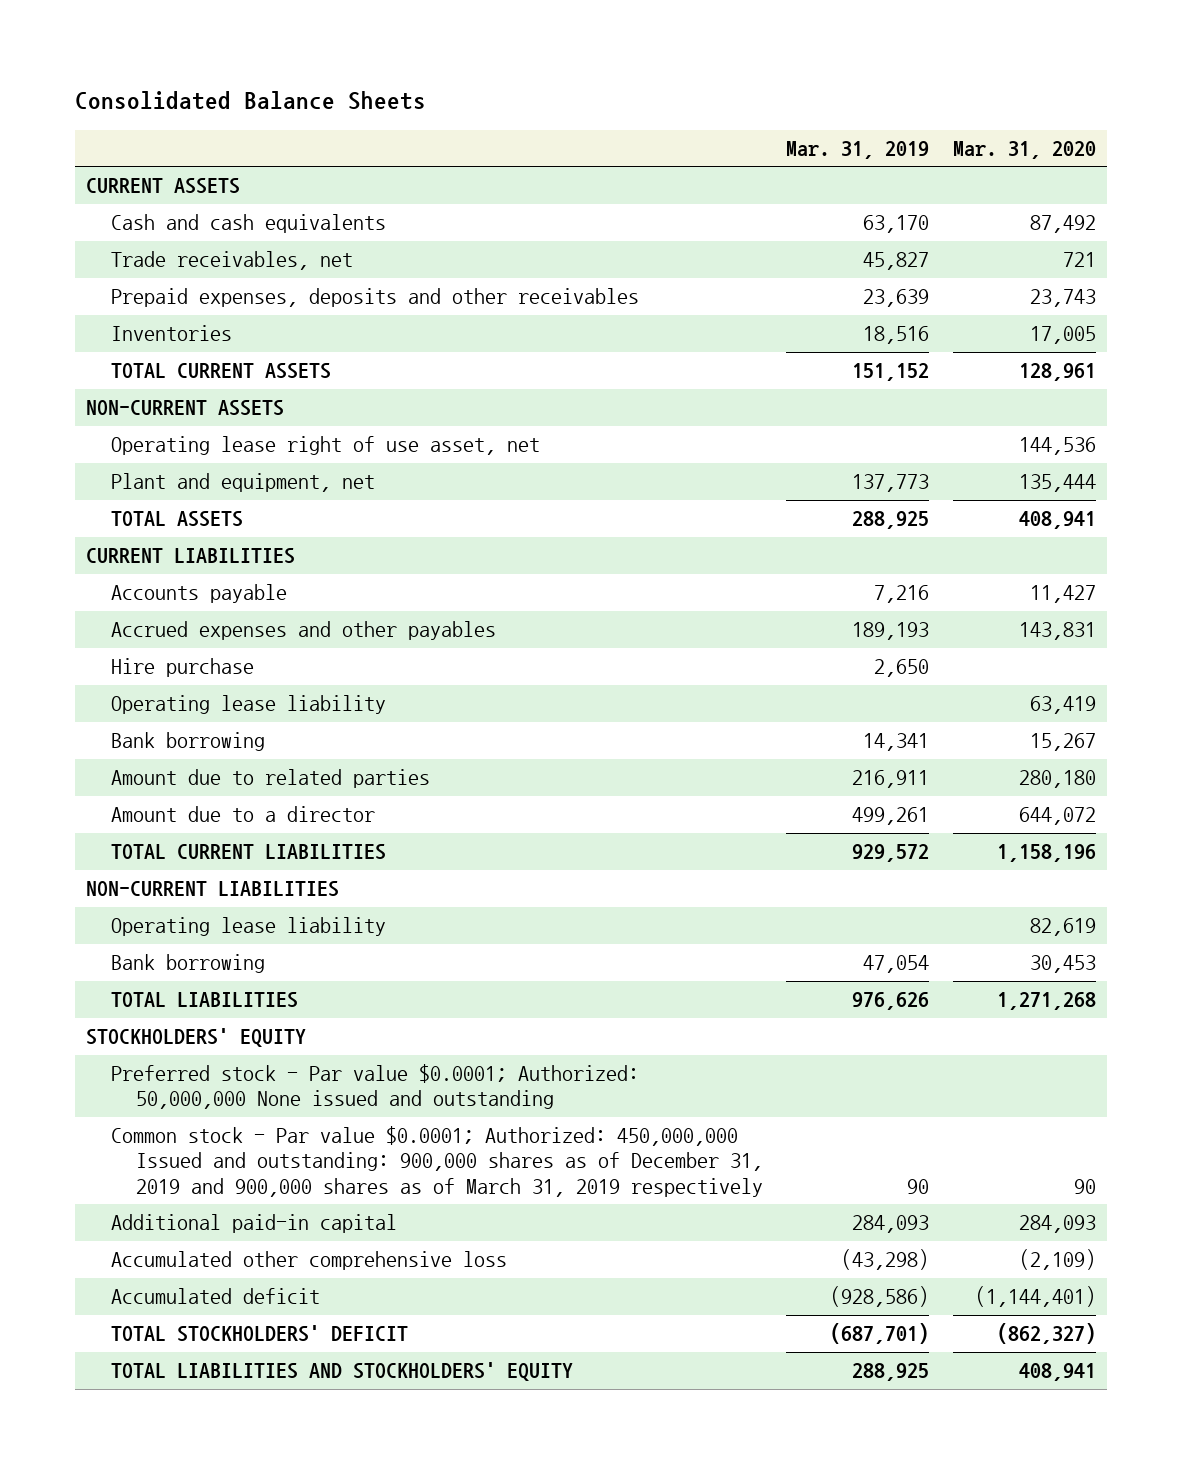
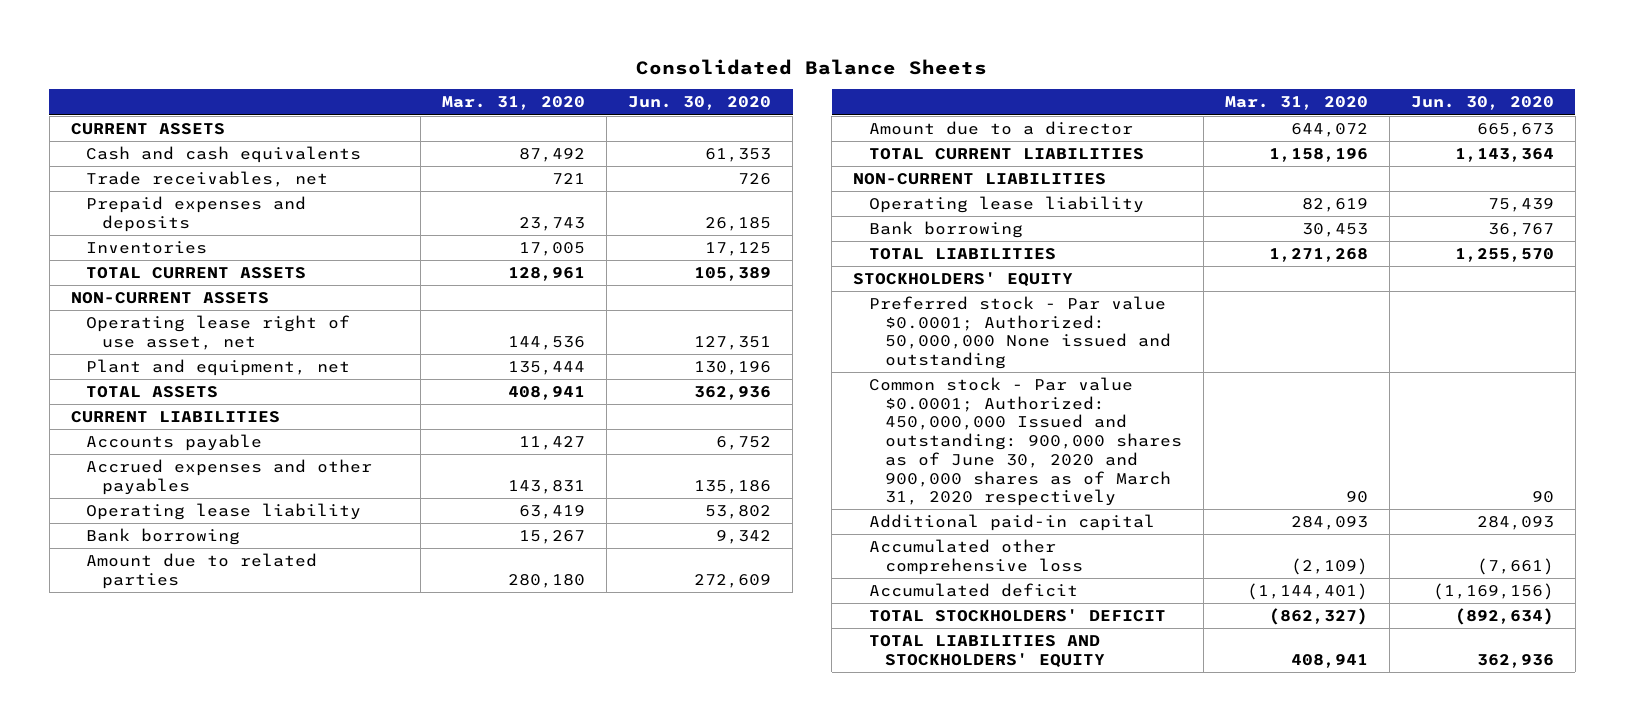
- | Mar. 31, 2019 | Mar. 31, 2020
+ | Mar. 31, 2020 | Jun. 30, 2020
- Prepaid expenses, deposits and other receivables | 23,639 | 23,743
+ Prepaid expenses and deposits | 23,743 | 26,185
- Hire purchase | 2,650 |
- Common stock - Par value $0.0001; Authorized: 450,000,000 Issued and outstanding: 900,000 shares as of December 31, 2019 and 900,000 shares as of March 31, 2019 respectively | 90 | 90
+ Common stock - Par value $0.0001; Authorized: 450,000,000 Issued and outstanding: 900,000 shares as of June 30, 2020 and 900,000 shares as of March 31, 2020 respectively | 90 | 90

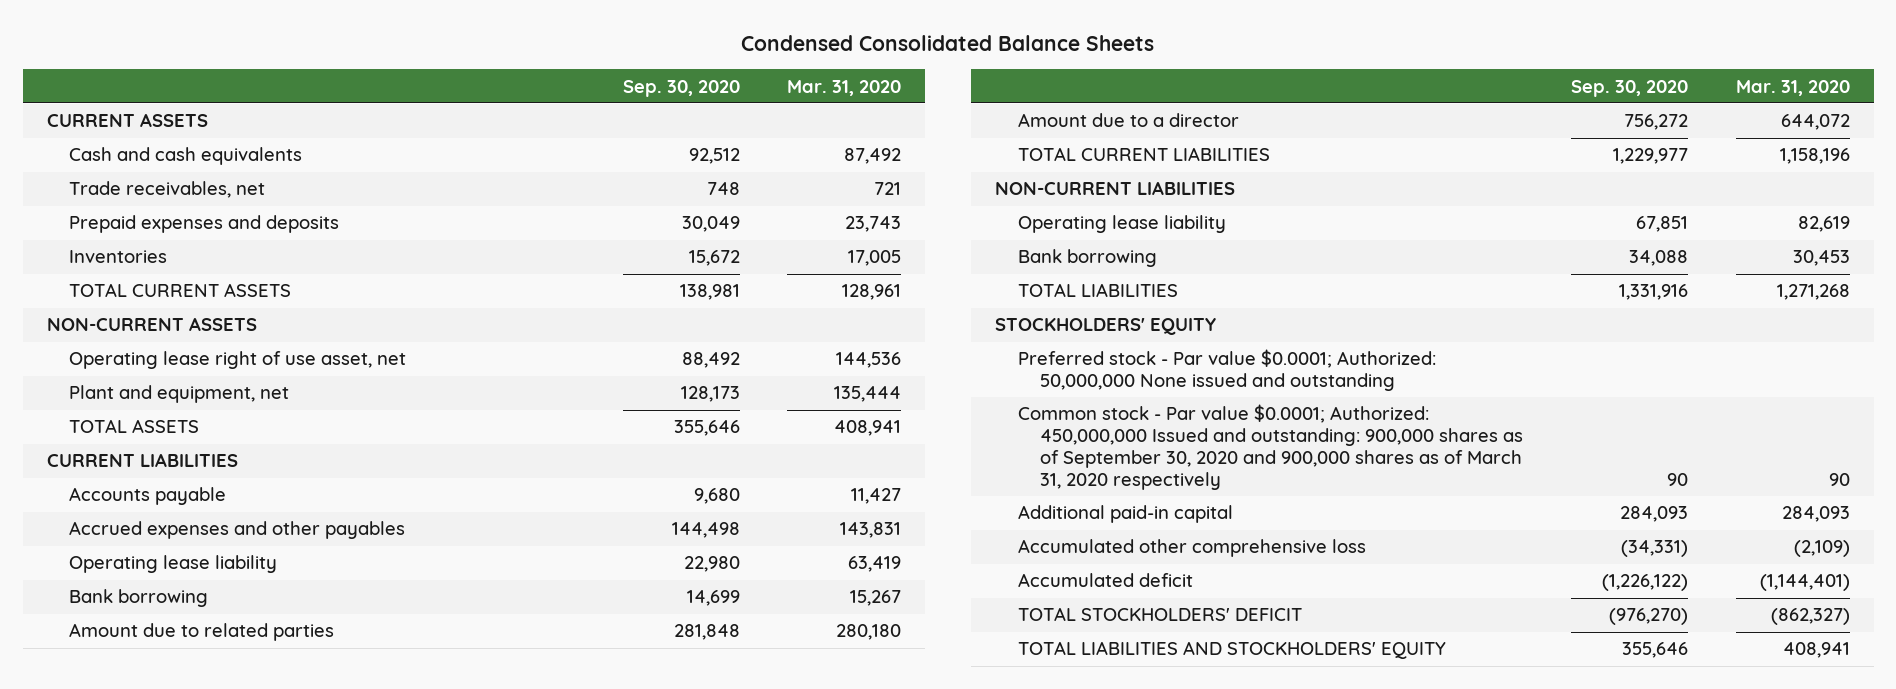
- Consolidated Balance Sheets
+ Condensed Consolidated Balance Sheets
- | Mar. 31, 2020 | Jun. 30, 2020
+ | Sep. 30, 2020 | Mar. 31, 2020
- Common stock - Par value $0.0001; Authorized: 450,000,000 Issued and outstanding: 900,000 shares as of June 30, 2020 and 900,000 shares as of March 31, 2020 respectively | 90 | 90
+ Common stock - Par value $0.0001; Authorized: 450,000,000 Issued and outstanding: 900,000 shares as of September 30, 2020 and 900,000 shares as of March 31, 2020 respectively | 90 | 90

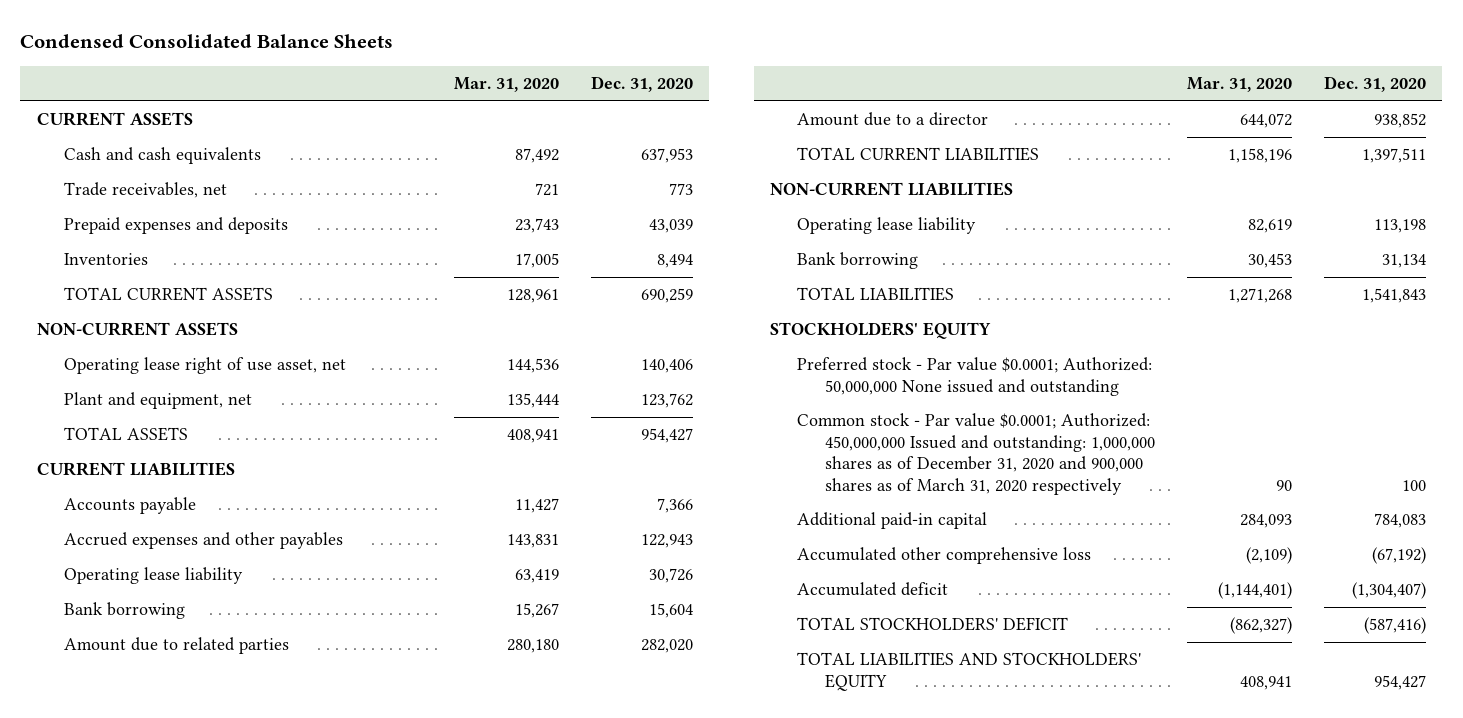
- | Sep. 30, 2020 | Mar. 31, 2020
+ | Mar. 31, 2020 | Dec. 31, 2020
- Common stock - Par value $0.0001; Authorized: 450,000,000 Issued and outstanding: 900,000 shares as of September 30, 2020 and 900,000 shares as of March 31, 2020 respectively | 90 | 90
+ Common stock - Par value $0.0001; Authorized: 450,000,000 Issued and outstanding: 1,000,000 shares as of December 31, 2020 and 900,000 shares as of March 31, 2020 respectively | 90 | 100

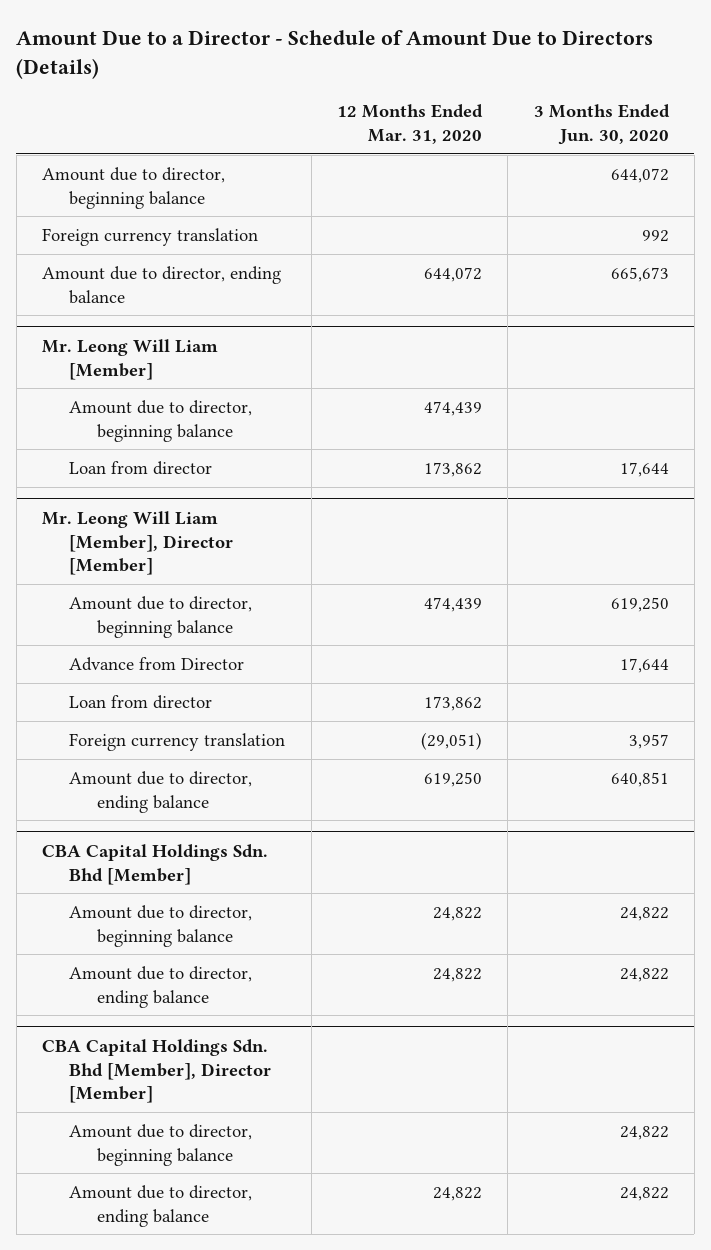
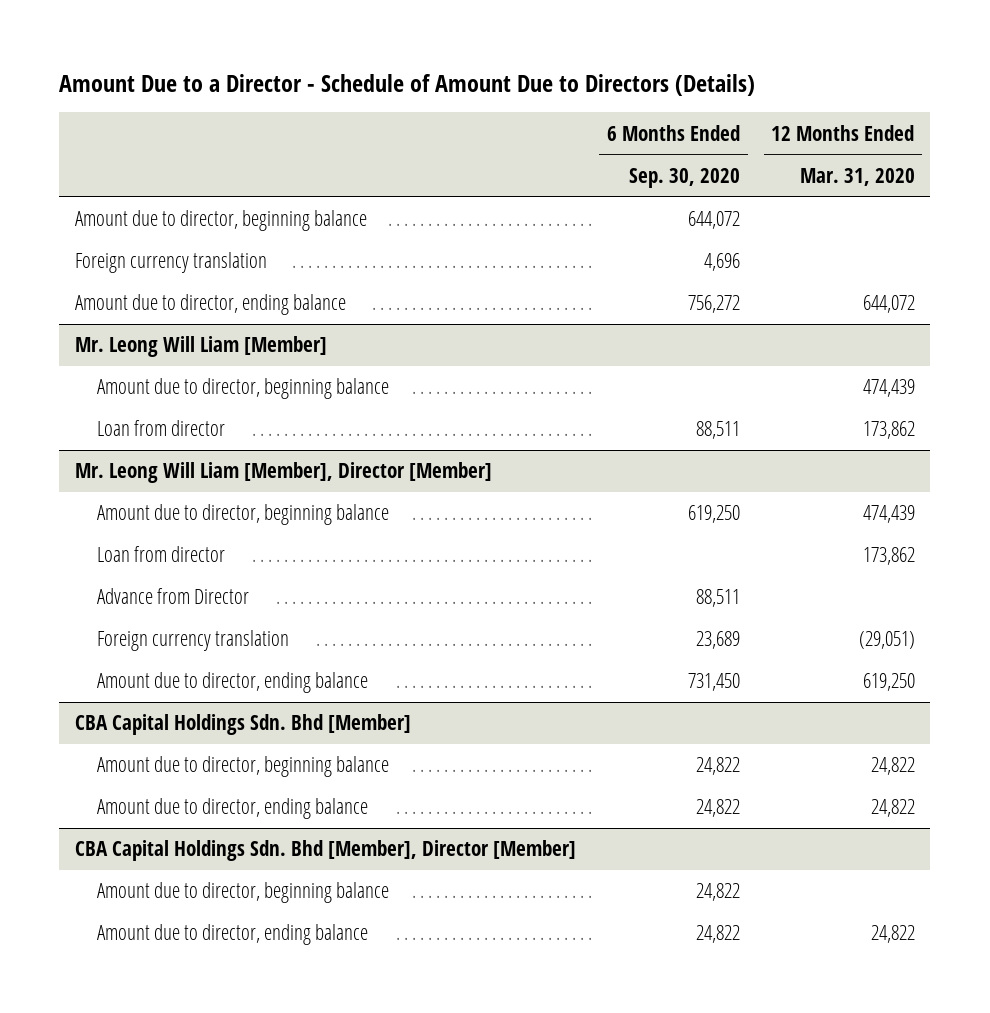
- | 12 Months Ended Mar. 31, 2020 | 3 Months Ended Jun. 30, 2020
+ | 6 Months Ended Sep. 30, 2020 | 12 Months Ended Mar. 31, 2020
@ Mr. Leong Will Liam [Member], Director [Member]
moved down: Advance from Director | 88,511 |

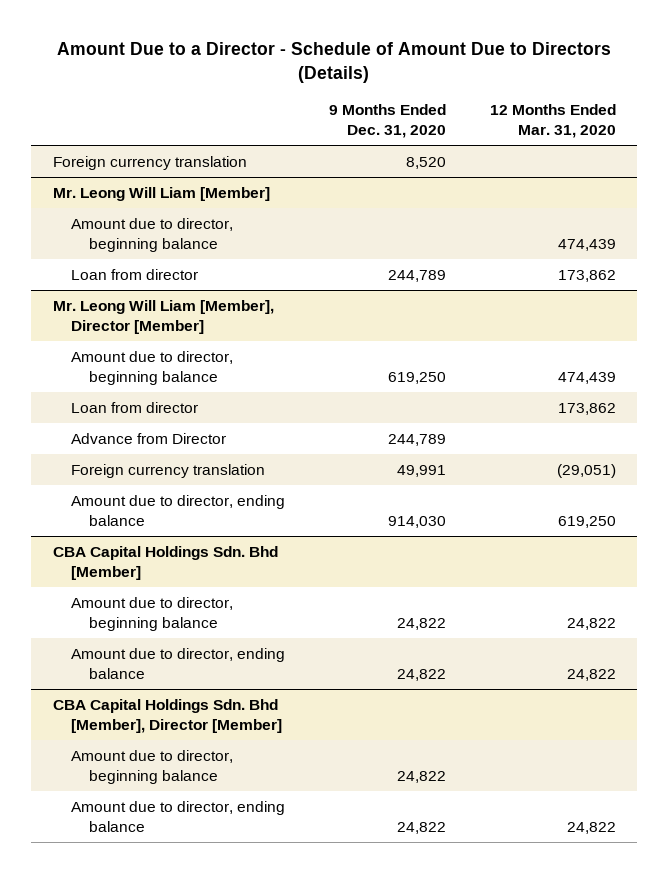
- | 6 Months Ended Sep. 30, 2020 | 12 Months Ended Mar. 31, 2020
+ | 9 Months Ended Dec. 31, 2020 | 12 Months Ended Mar. 31, 2020
- Amount due to director, beginning balance | 644,072 |
- Amount due to director, ending balance | 756,272 | 644,072

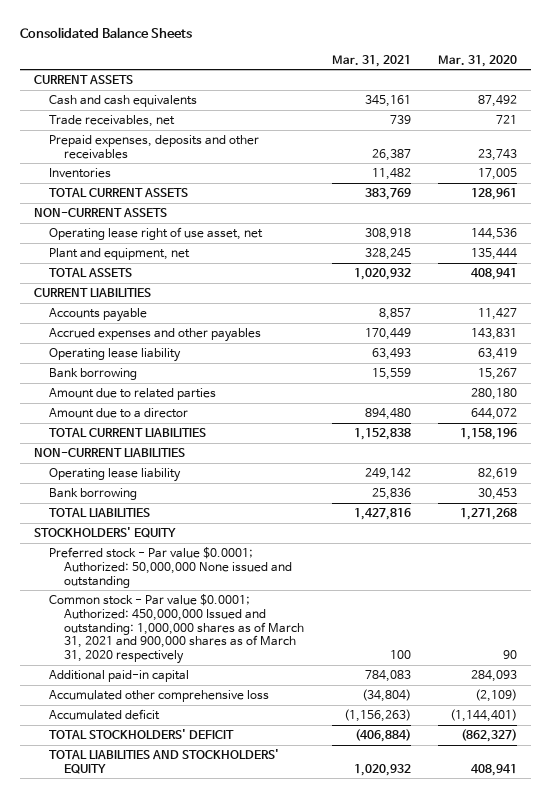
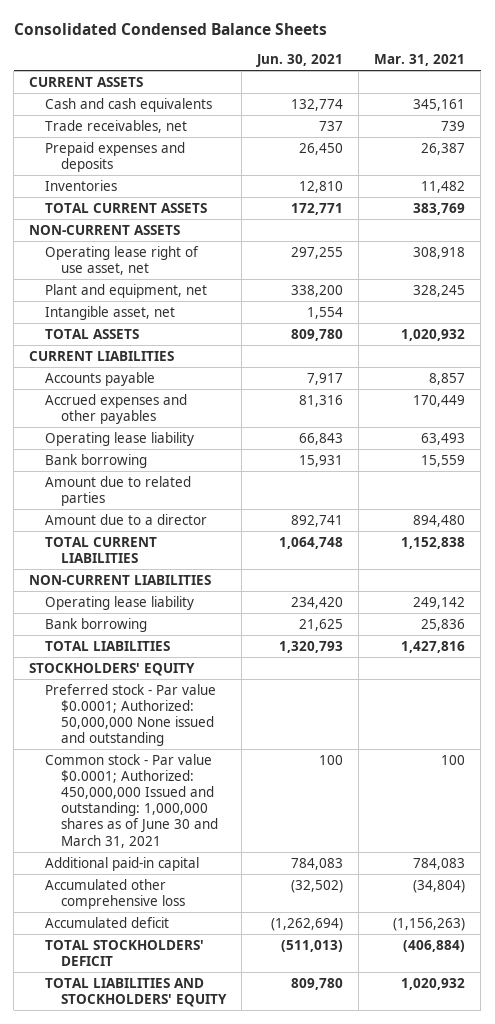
- Consolidated Balance Sheets
+ Consolidated Condensed Balance Sheets
- | Mar. 31, 2021 | Mar. 31, 2020
+ | Jun. 30, 2021 | Mar. 31, 2021
- Prepaid expenses, deposits and other receivables | 26,387 | 23,743
+ Prepaid expenses and deposits | 26,450 | 26,387
+ Intangible asset, net | 1,554 |
- Common stock - Par value $0.0001; Authorized: 450,000,000 Issued and outstanding: 1,000,000 shares as of March 31, 2021 and 900,000 shares as of March 31, 2020 respectively | 100 | 90
+ Common stock - Par value $0.0001; Authorized: 450,000,000 Issued and outstanding: 1,000,000 shares as of June 30 and March 31, 2021 | 100 | 100

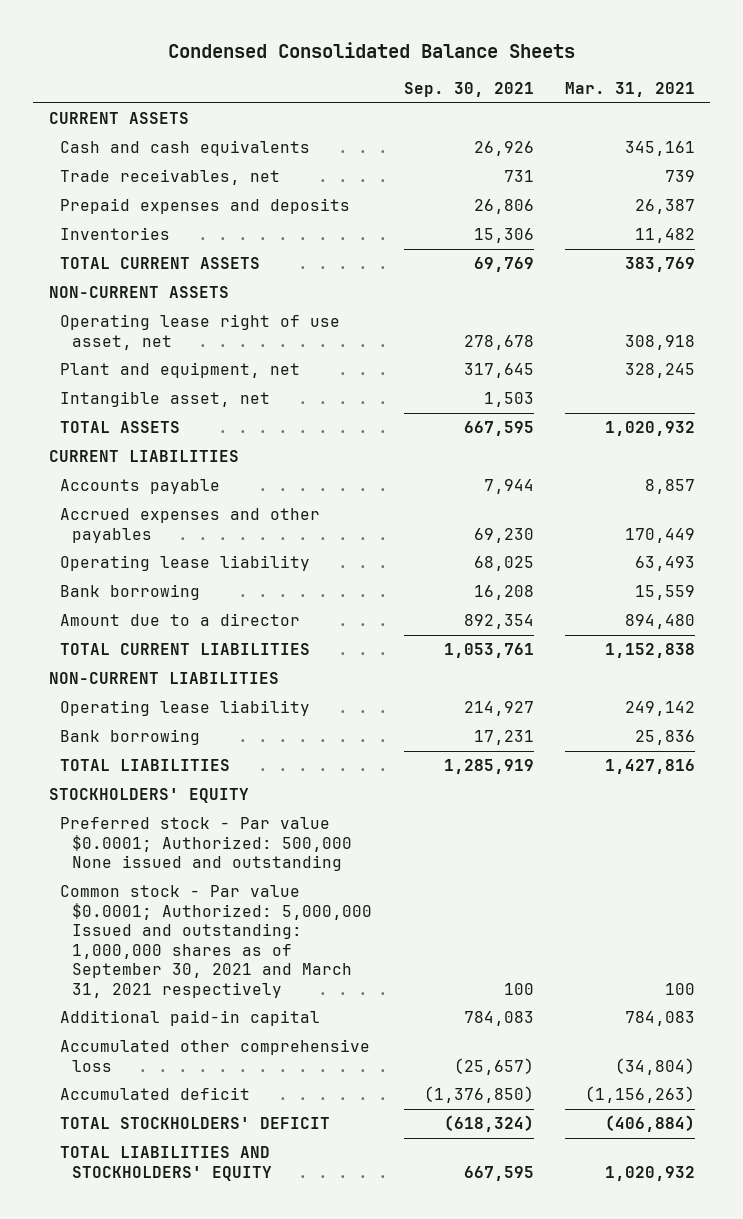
- Consolidated Condensed Balance Sheets
+ Condensed Consolidated Balance Sheets
- | Jun. 30, 2021 | Mar. 31, 2021
+ | Sep. 30, 2021 | Mar. 31, 2021
- Amount due to related parties
- Preferred stock - Par value $0.0001; Authorized: 50,000,000 None issued and outstanding
- Common stock - Par value $0.0001; Authorized: 450,000,000 Issued and outstanding: 1,000,000 shares as of June 30 and March 31, 2021 | 100 | 100
+ Preferred stock - Par value $0.0001; Authorized: 500,000 None issued and outstanding
+ Common stock - Par value $0.0001; Authorized: 5,000,000 Issued and outstanding: 1,000,000 shares as of September 30, 2021 and March 31, 2021 respectively | 100 | 100

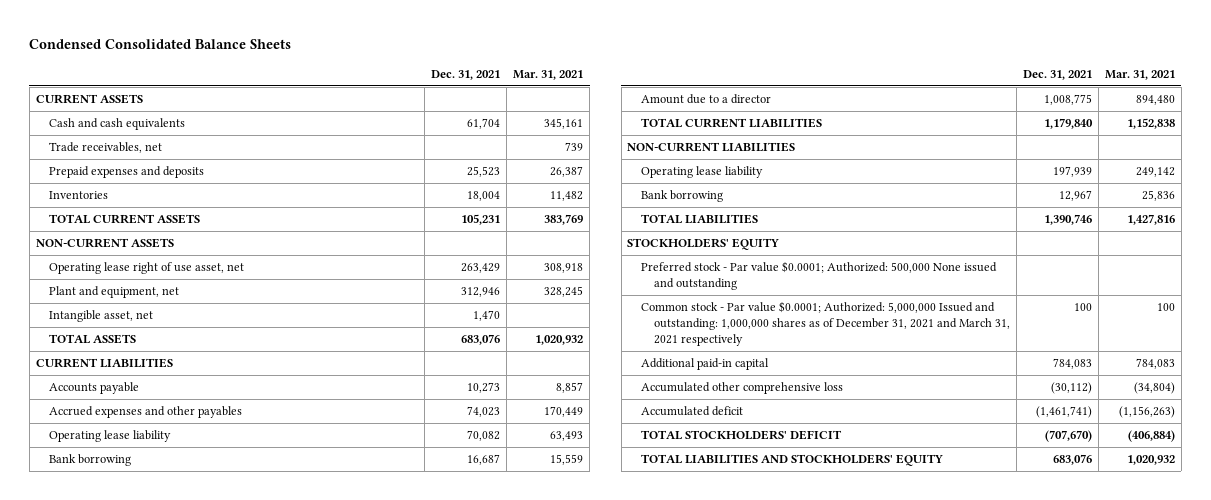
- | Sep. 30, 2021 | Mar. 31, 2021
+ | Dec. 31, 2021 | Mar. 31, 2021
- Common stock - Par value $0.0001; Authorized: 5,000,000 Issued and outstanding: 1,000,000 shares as of September 30, 2021 and March 31, 2021 respectively | 100 | 100
+ Common stock - Par value $0.0001; Authorized: 5,000,000 Issued and outstanding: 1,000,000 shares as of December 31, 2021 and March 31, 2021 respectively | 100 | 100

